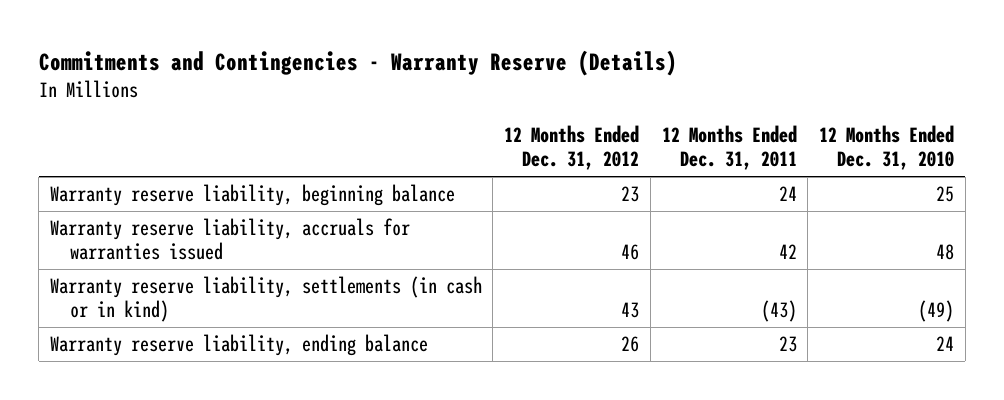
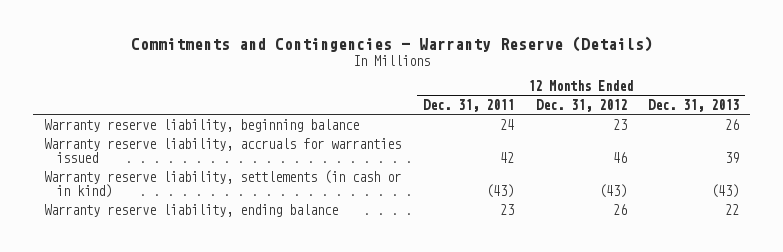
- | 12 Months Ended Dec. 31, 2012 | 12 Months Ended Dec. 31, 2011 | 12 Months Ended Dec. 31, 2010
+ | 12 Months Ended Dec. 31, 2011 | 12 Months Ended Dec. 31, 2012 | 12 Months Ended Dec. 31, 2013
- Warranty reserve liability, settlements (in cash or in kind) | 43 | (43) | (49)
+ Warranty reserve liability, settlements (in cash or in kind) | (43) | (43) | (43)

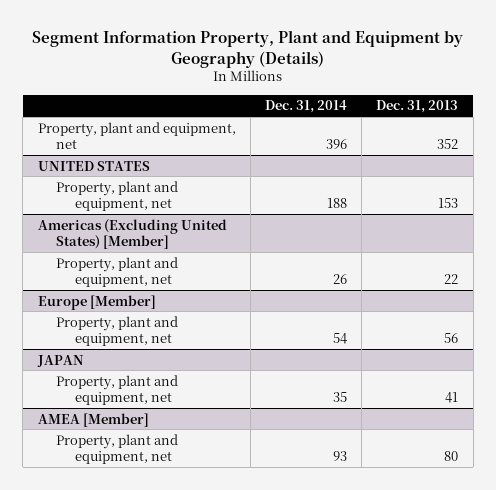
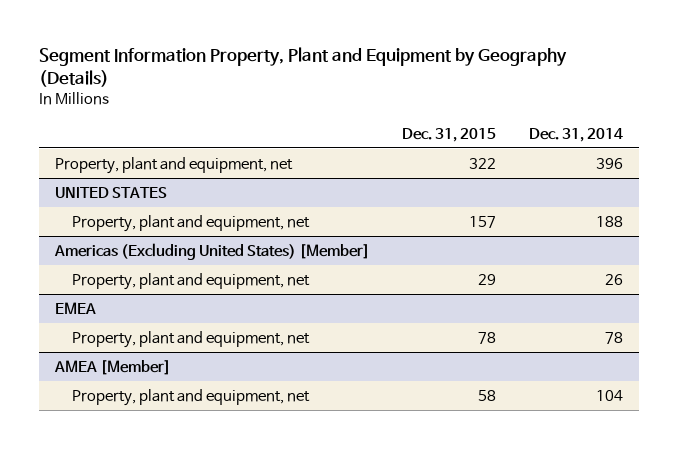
- | Dec. 31, 2014 | Dec. 31, 2013
+ | Dec. 31, 2015 | Dec. 31, 2014
- Europe [Member]
- Property, plant and equipment, net | 54 | 56
- JAPAN
- Property, plant and equipment, net | 35 | 41
+ EMEA
+ Property, plant and equipment, net | 78 | 78
@ AMEA [Member]
- Property, plant and equipment, net | 93 | 80
+ Property, plant and equipment, net | 58 | 104

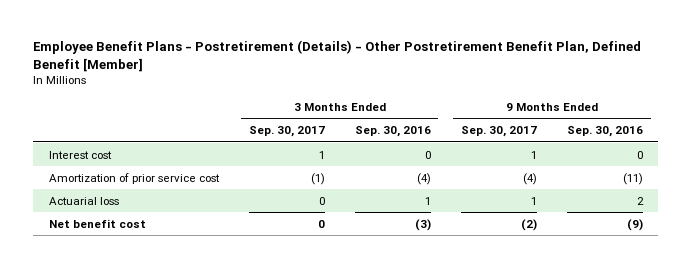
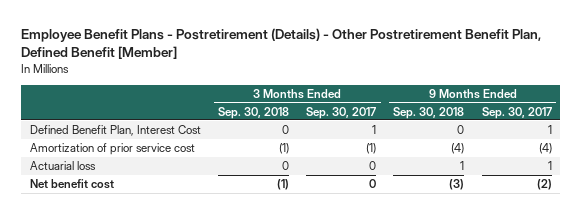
- | 3 Months Ended Sep. 30, 2017 | 3 Months Ended Sep. 30, 2016 | 9 Months Ended Sep. 30, 2017 | 9 Months Ended Sep. 30, 2016
+ | 3 Months Ended Sep. 30, 2018 | 3 Months Ended Sep. 30, 2017 | 9 Months Ended Sep. 30, 2018 | 9 Months Ended Sep. 30, 2017
- Interest cost | 1 | 0 | 1 | 0
+ Defined Benefit Plan, Interest Cost | 0 | 1 | 0 | 1

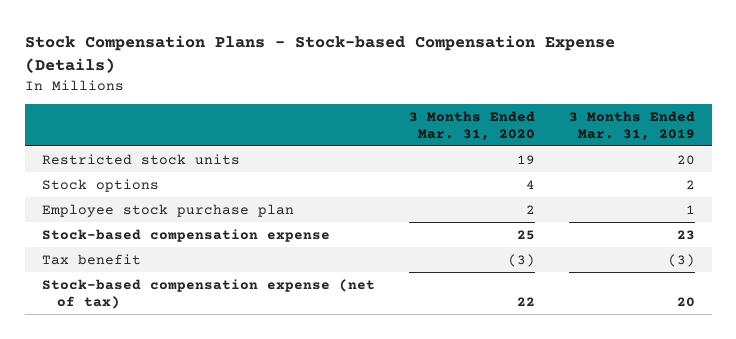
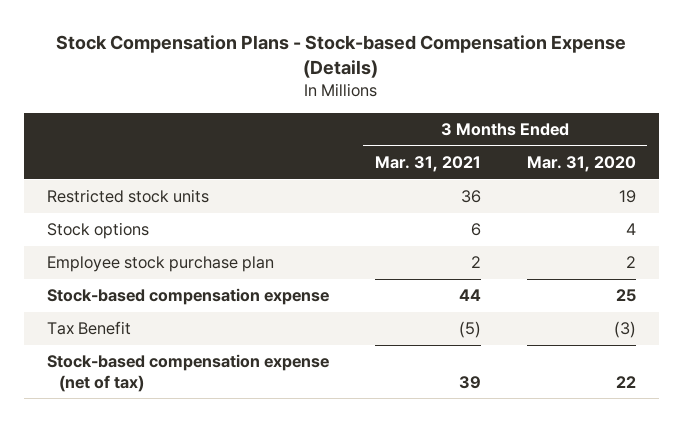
- | 3 Months Ended Mar. 31, 2020 | 3 Months Ended Mar. 31, 2019
+ | 3 Months Ended Mar. 31, 2021 | 3 Months Ended Mar. 31, 2020
- Tax benefit | (3) | (3)
+ Tax Benefit | (5) | (3)

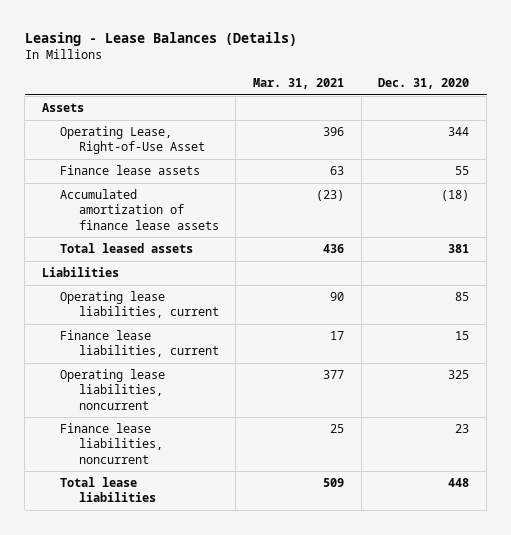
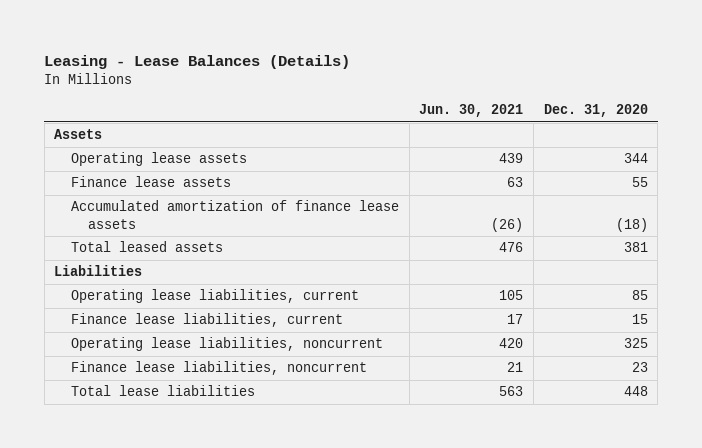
- | Mar. 31, 2021 | Dec. 31, 2020
+ | Jun. 30, 2021 | Dec. 31, 2020
- Operating Lease, Right-of-Use Asset | 396 | 344
+ Operating lease assets | 439 | 344

